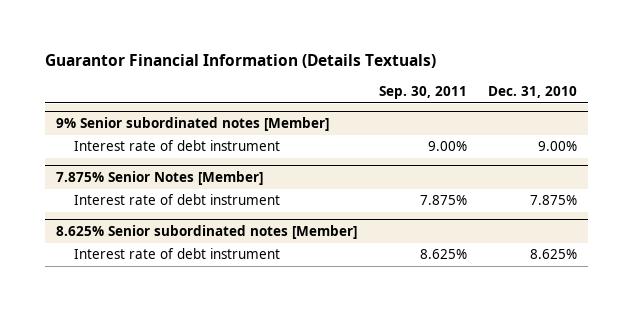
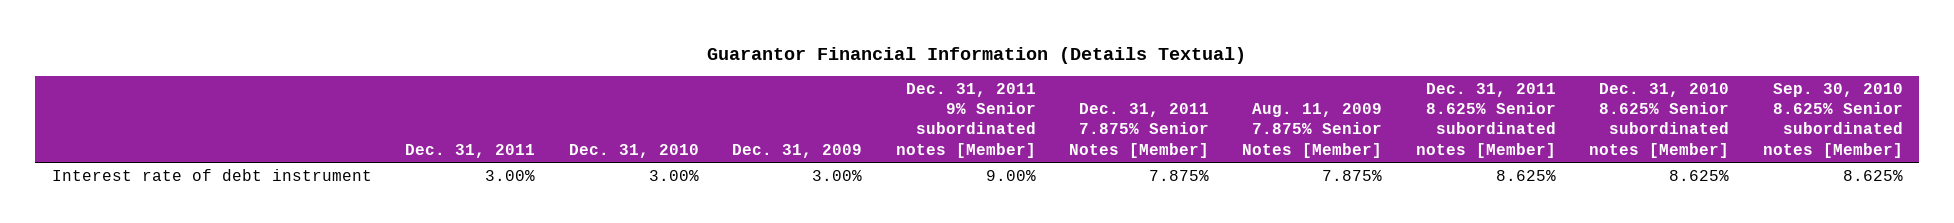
- Guarantor Financial Information (Details Textuals)
+ Guarantor Financial Information (Details Textual)
- | Sep. 30, 2011 | Dec. 31, 2010
+ | Dec. 31, 2011 | Dec. 31, 2010 | Dec. 31, 2009 | Dec. 31, 2011 9% Senior subordinated notes [Member] | Dec. 31, 2011 7.875% Senior Notes [Member] | Aug. 11, 2009 7.875% Senior Notes [Member] | Dec. 31, 2011 8.625% Senior subordinated notes [Member] | Dec. 31, 2010 8.625% Senior subordinated notes [Member] | Sep. 30, 2010 8.625% Senior subordinated notes [Member]
- 9% Senior subordinated notes [Member]
- Interest rate of debt instrument | 9.00% | 9.00%
- 7.875% Senior Notes [Member]
- Interest rate of debt instrument | 7.875% | 7.875%
- 8.625% Senior subordinated notes [Member]
- Interest rate of debt instrument | 8.625% | 8.625%
+ Interest rate of debt instrument | 3.00% | 3.00% | 3.00% | 9.00% | 7.875% | 7.875% | 8.625% | 8.625% | 8.625%

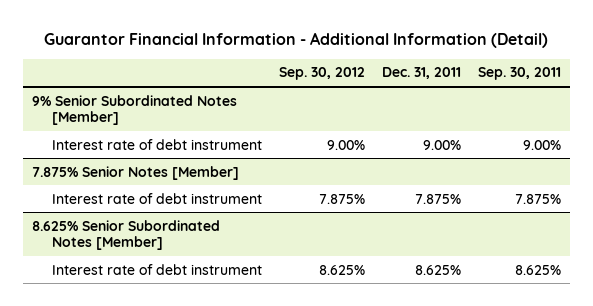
- Guarantor Financial Information (Details Textual)
+ Guarantor Financial Information - Additional Information (Detail)
- | Dec. 31, 2011 | Dec. 31, 2010 | Dec. 31, 2009 | Dec. 31, 2011 9% Senior subordinated notes [Member] | Dec. 31, 2011 7.875% Senior Notes [Member] | Aug. 11, 2009 7.875% Senior Notes [Member] | Dec. 31, 2011 8.625% Senior subordinated notes [Member] | Dec. 31, 2010 8.625% Senior subordinated notes [Member] | Sep. 30, 2010 8.625% Senior subordinated notes [Member]
+ | Sep. 30, 2012 | Dec. 31, 2011 | Sep. 30, 2011
- Interest rate of debt instrument | 3.00% | 3.00% | 3.00% | 9.00% | 7.875% | 7.875% | 8.625% | 8.625% | 8.625%
+ 9% Senior Subordinated Notes [Member]
+ Interest rate of debt instrument | 9.00% | 9.00% | 9.00%
+ 7.875% Senior Notes [Member]
+ Interest rate of debt instrument | 7.875% | 7.875% | 7.875%
+ 8.625% Senior Subordinated Notes [Member]
+ Interest rate of debt instrument | 8.625% | 8.625% | 8.625%

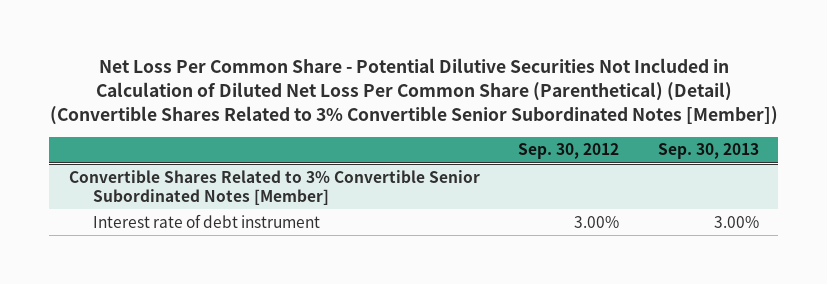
- Guarantor Financial Information - Additional Information (Detail)
+ Net Loss Per Common Share - Potential Dilutive Securities Not Included in Calculation of Diluted Net Loss Per Common Share (Parenthetical) (Detail) (Convertible Shares Related to 3% Convertible Senior Subordinated Notes [Member])
- | Sep. 30, 2012 | Dec. 31, 2011 | Sep. 30, 2011
+ | Sep. 30, 2012 | Sep. 30, 2013
- 9% Senior Subordinated Notes [Member]
- Interest rate of debt instrument | 9.00% | 9.00% | 9.00%
- 7.875% Senior Notes [Member]
- Interest rate of debt instrument | 7.875% | 7.875% | 7.875%
- 8.625% Senior Subordinated Notes [Member]
- Interest rate of debt instrument | 8.625% | 8.625% | 8.625%
+ Convertible Shares Related to 3% Convertible Senior Subordinated Notes [Member]
+ Interest rate of debt instrument | 3.00% | 3.00%

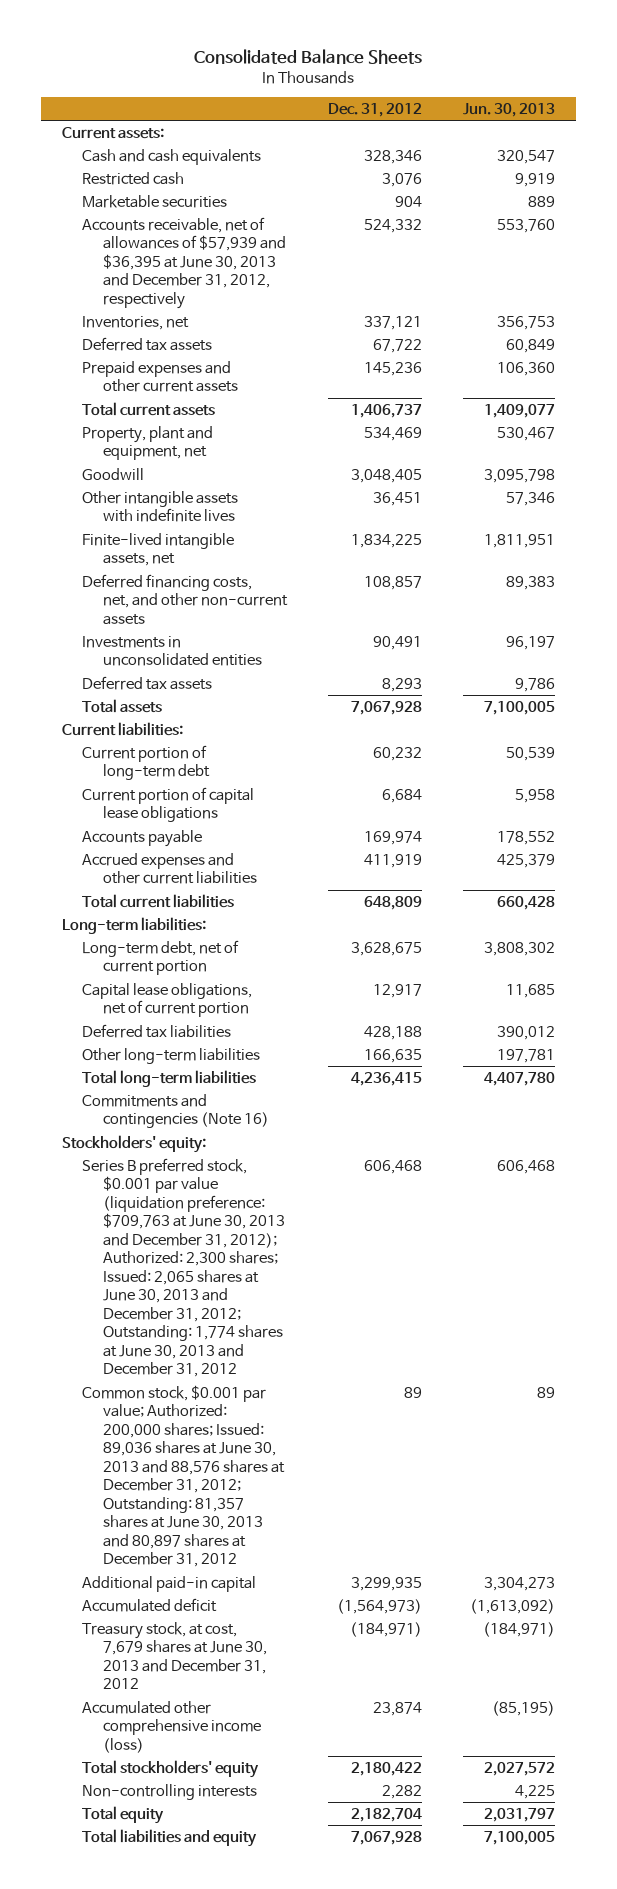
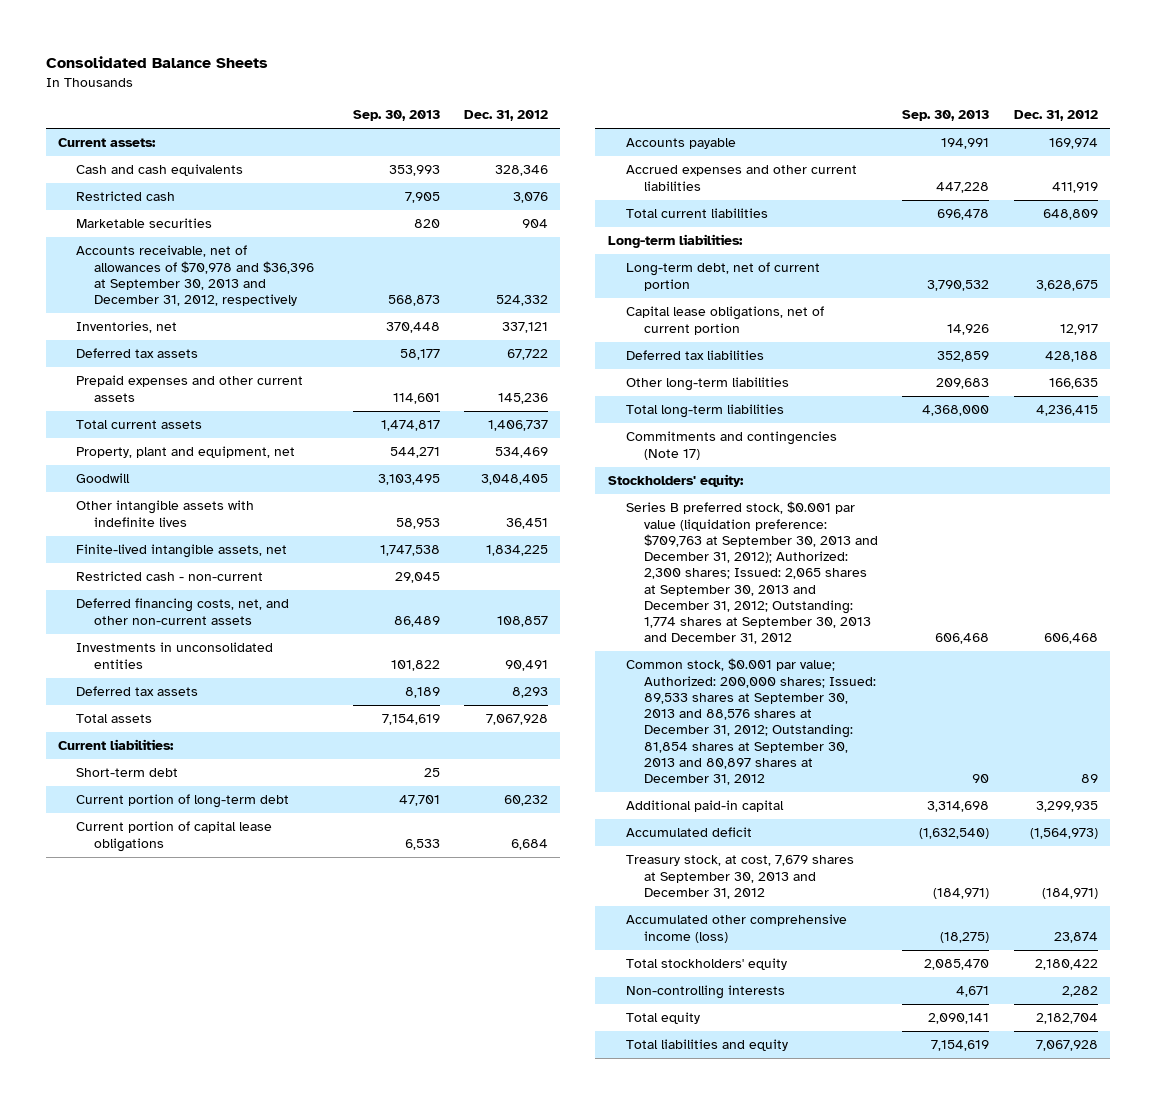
- | Dec. 31, 2012 | Jun. 30, 2013
+ | Sep. 30, 2013 | Dec. 31, 2012
- Accounts receivable, net of allowances of $57,939 and $36,395 at June 30, 2013 and December 31, 2012, respectively | 524,332 | 553,760
+ Accounts receivable, net of allowances of $70,978 and $36,396 at September 30, 2013 and December 31, 2012, respectively | 568,873 | 524,332
+ Restricted cash - non-current | 29,045 |
+ Short-term debt | 25 |
- Commitments and contingencies (Note 16)
+ Commitments and contingencies (Note 17)
- Series B preferred stock, $0.001 par value (liquidation preference: $709,763 at June 30, 2013 and December 31, 2012); Authorized: 2,300 shares; Issued: 2,065 shares at June 30, 2013 and December 31, 2012; Outstanding: 1,774 shares at June 30, 2013 and December 31, 2012 | 606,468 | 606,468
- Common stock, $0.001 par value; Authorized: 200,000 shares; Issued: 89,036 shares at June 30, 2013 and 88,576 shares at December 31, 2012; Outstanding: 81,357 shares at June 30, 2013 and 80,897 shares at December 31, 2012 | 89 | 89
+ Series B preferred stock, $0.001 par value (liquidation preference: $709,763 at September 30, 2013 and December 31, 2012); Authorized: 2,300 shares; Issued: 2,065 shares at September 30, 2013 and December 31, 2012; Outstanding: 1,774 shares at September 30, 2013 and December 31, 2012 | 606,468 | 606,468
+ Common stock, $0.001 par value; Authorized: 200,000 shares; Issued: 89,533 shares at September 30, 2013 and 88,576 shares at December 31, 2012; Outstanding: 81,854 shares at September 30, 2013 and 80,897 shares at December 31, 2012 | 90 | 89
- Treasury stock, at cost, 7,679 shares at June 30, 2013 and December 31, 2012 | (184,971) | (184,971)
+ Treasury stock, at cost, 7,679 shares at September 30, 2013 and December 31, 2012 | (184,971) | (184,971)

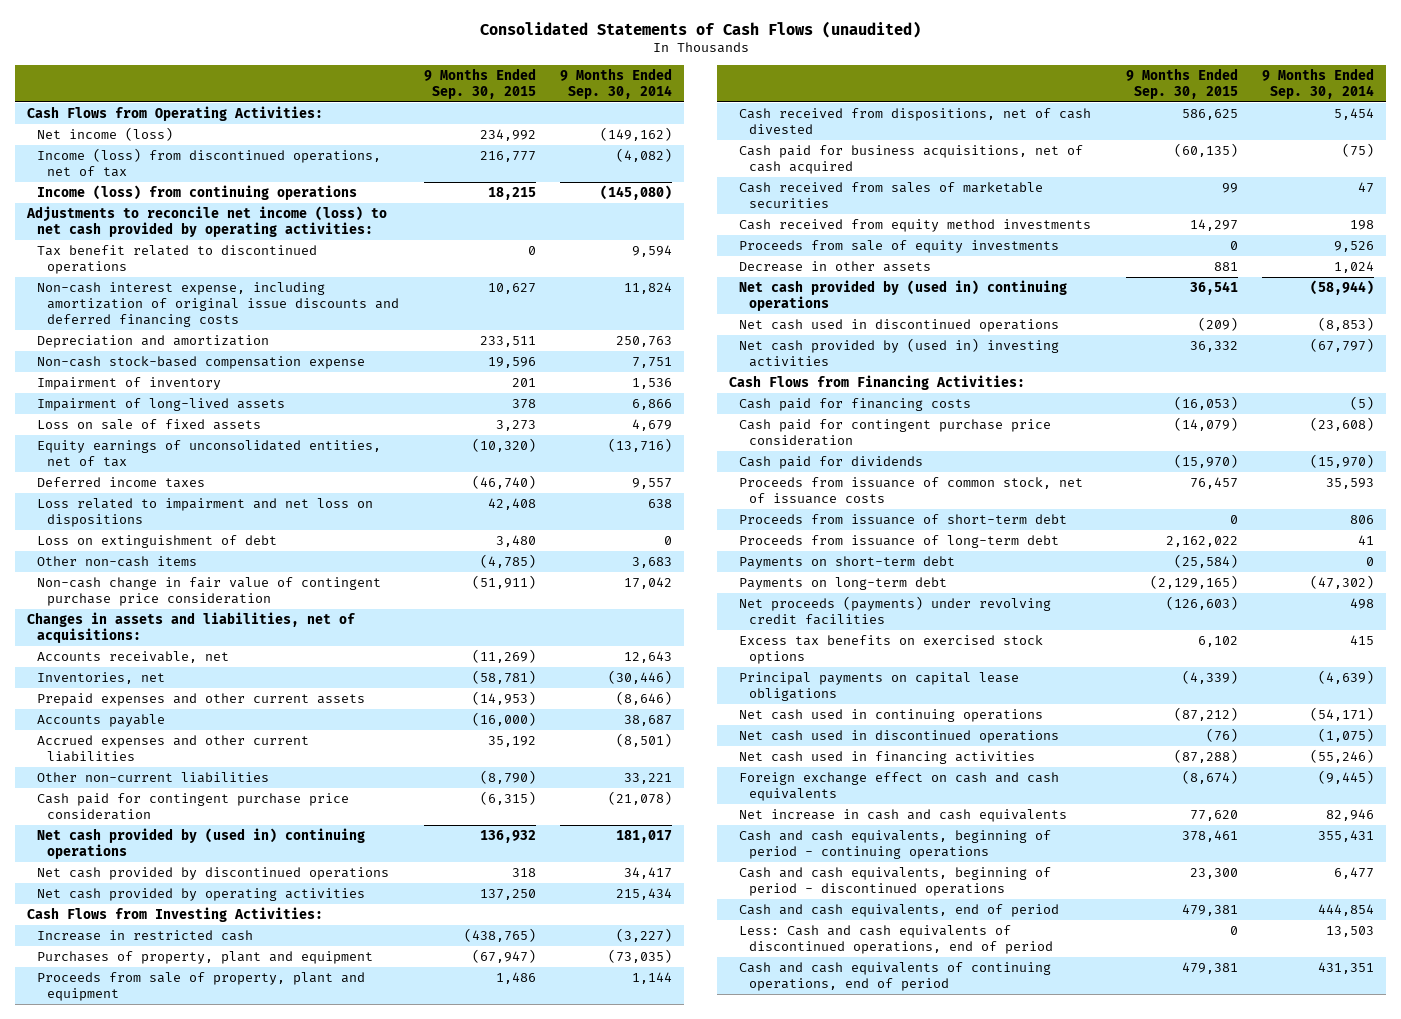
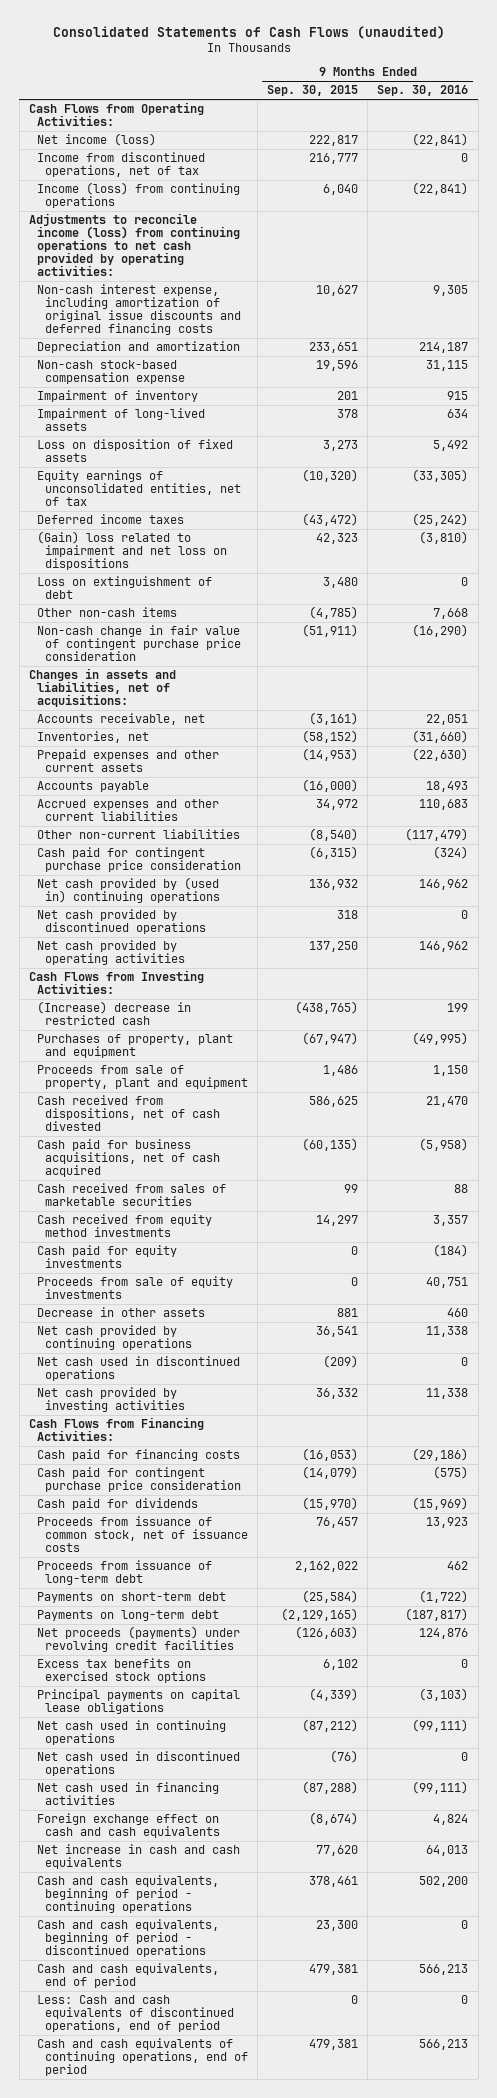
- | 9 Months Ended Sep. 30, 2015 | 9 Months Ended Sep. 30, 2014
+ | 9 Months Ended Sep. 30, 2015 | 9 Months Ended Sep. 30, 2016
- Net income (loss) | 234,992 | (149,162)
- Income (loss) from discontinued operations, net of tax | 216,777 | (4,082)
- Income (loss) from continuing operations | 18,215 | (145,080)
- Adjustments to reconcile net income (loss) to net cash provided by operating activities:
- Tax benefit related to discontinued operations | 0 | 9,594
+ Net income (loss) | 222,817 | (22,841)
+ Income from discontinued operations, net of tax | 216,777 | 0
+ Income (loss) from continuing operations | 6,040 | (22,841)
+ Adjustments to reconcile income (loss) from continuing operations to net cash provided by operating activities:
- Depreciation and amortization | 233,511 | 250,763
+ Depreciation and amortization | 233,651 | 214,187
- Loss on sale of fixed assets | 3,273 | 4,679
+ Loss on disposition of fixed assets | 3,273 | 5,492
- Deferred income taxes | (46,740) | 9,557
- Loss related to impairment and net loss on dispositions | 42,408 | 638
+ Deferred income taxes | (43,472) | (25,242)
+ (Gain) loss related to impairment and net loss on dispositions | 42,323 | (3,810)
- Accounts receivable, net | (11,269) | 12,643
- Inventories, net | (58,781) | (30,446)
+ Accounts receivable, net | (3,161) | 22,051
+ Inventories, net | (58,152) | (31,660)
- Accrued expenses and other current liabilities | 35,192 | (8,501)
- Other non-current liabilities | (8,790) | 33,221
+ Accrued expenses and other current liabilities | 34,972 | 110,683
+ Other non-current liabilities | (8,540) | (117,479)
- Increase in restricted cash | (438,765) | (3,227)
+ (Increase) decrease in restricted cash | (438,765) | 199
+ Cash paid for equity investments | 0 | (184)
- Net cash provided by (used in) continuing operations | 36,541 | (58,944)
+ Net cash provided by continuing operations | 36,541 | 11,338
- Net cash provided by (used in) investing activities | 36,332 | (67,797)
+ Net cash provided by investing activities | 36,332 | 11,338
- Proceeds from issuance of short-term debt | 0 | 806

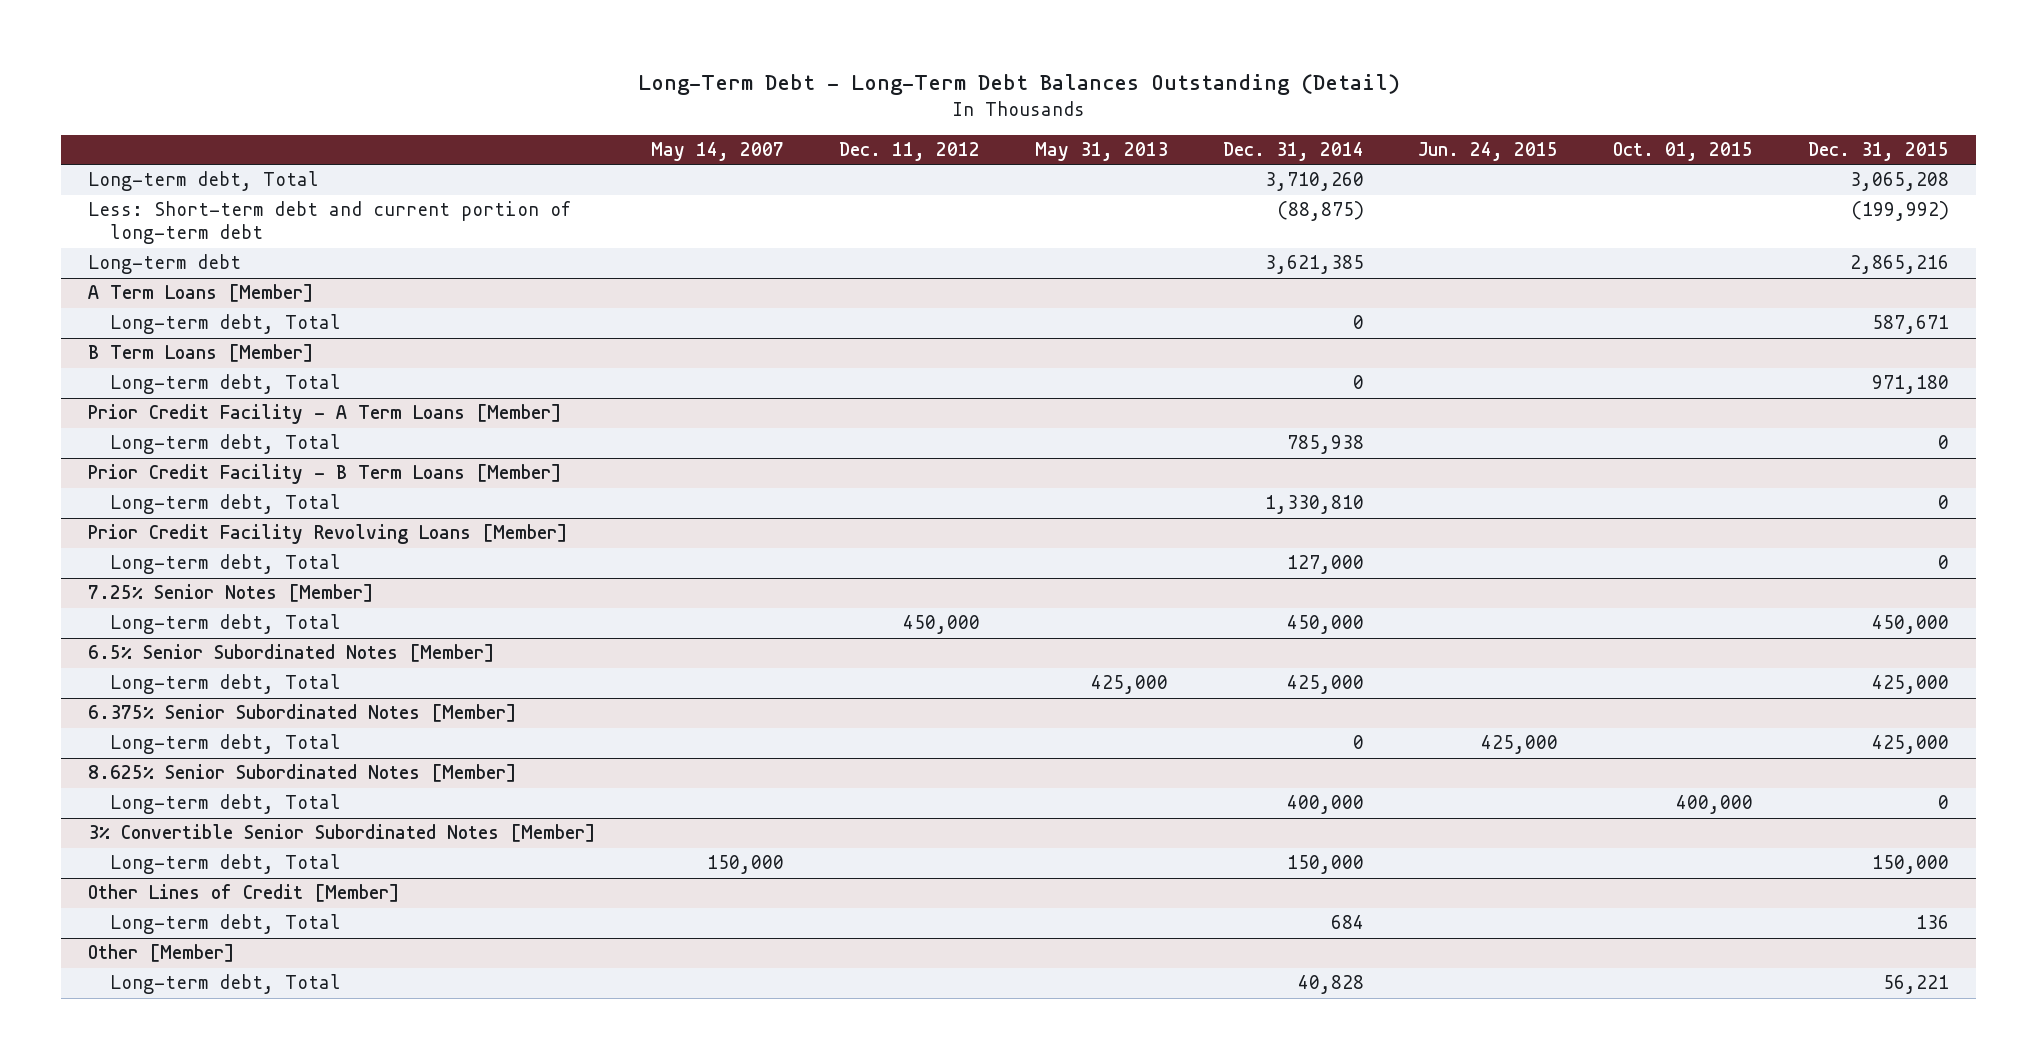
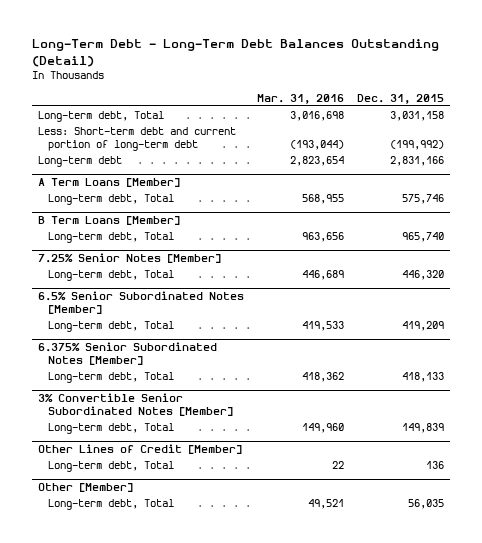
- | May 14, 2007 | Dec. 11, 2012 | May 31, 2013 | Dec. 31, 2014 | Jun. 24, 2015 | Oct. 01, 2015 | Dec. 31, 2015
+ | Mar. 31, 2016 | Dec. 31, 2015
- Long-term debt, Total | | | | 3,710,260 | | | 3,065,208
+ Long-term debt, Total | 3,016,698 | 3,031,158
- Long-term debt | | | | 3,621,385 | | | 2,865,216
+ Long-term debt | 2,823,654 | 2,831,166
@ A Term Loans [Member]
- Long-term debt, Total | | | | 0 | | | 587,671
+ Long-term debt, Total | 568,955 | 575,746
@ B Term Loans [Member]
- Long-term debt, Total | | | | 0 | | | 971,180
- Prior Credit Facility - A Term Loans [Member]
- Long-term debt, Total | | | | 785,938 | | | 0
- Prior Credit Facility - B Term Loans [Member]
- Long-term debt, Total | | | | 1,330,810 | | | 0
- Prior Credit Facility Revolving Loans [Member]
- Long-term debt, Total | | | | 127,000 | | | 0
@ B Term Loans [Member]
+ Long-term debt, Total | 963,656 | 965,740
@ 7.25% Senior Notes [Member]
- Long-term debt, Total | | 450,000 | | 450,000 | | | 450,000
+ Long-term debt, Total | 446,689 | 446,320
@ 6.5% Senior Subordinated Notes [Member]
- Long-term debt, Total | | | 425,000 | 425,000 | | | 425,000
+ Long-term debt, Total | 419,533 | 419,209
@ 6.375% Senior Subordinated Notes [Member]
- Long-term debt, Total | | | | 0 | 425,000 | | 425,000
- 8.625% Senior Subordinated Notes [Member]
- Long-term debt, Total | | | | 400,000 | | 400,000 | 0
@ 6.375% Senior Subordinated Notes [Member]
+ Long-term debt, Total | 418,362 | 418,133
@ 3% Convertible Senior Subordinated Notes [Member]
- Long-term debt, Total | 150,000 | | | 150,000 | | | 150,000
+ Long-term debt, Total | 149,960 | 149,839
@ Other [Member]
- Long-term debt, Total | | | | 40,828 | | | 56,221
+ Long-term debt, Total | 49,521 | 56,035

